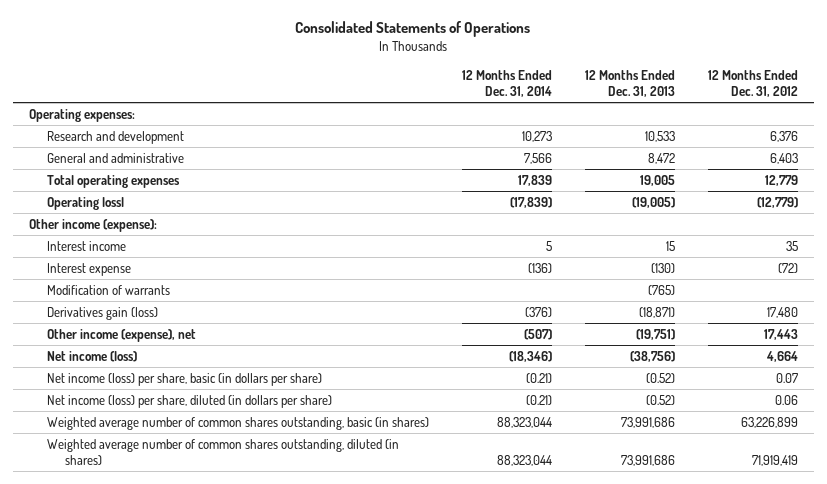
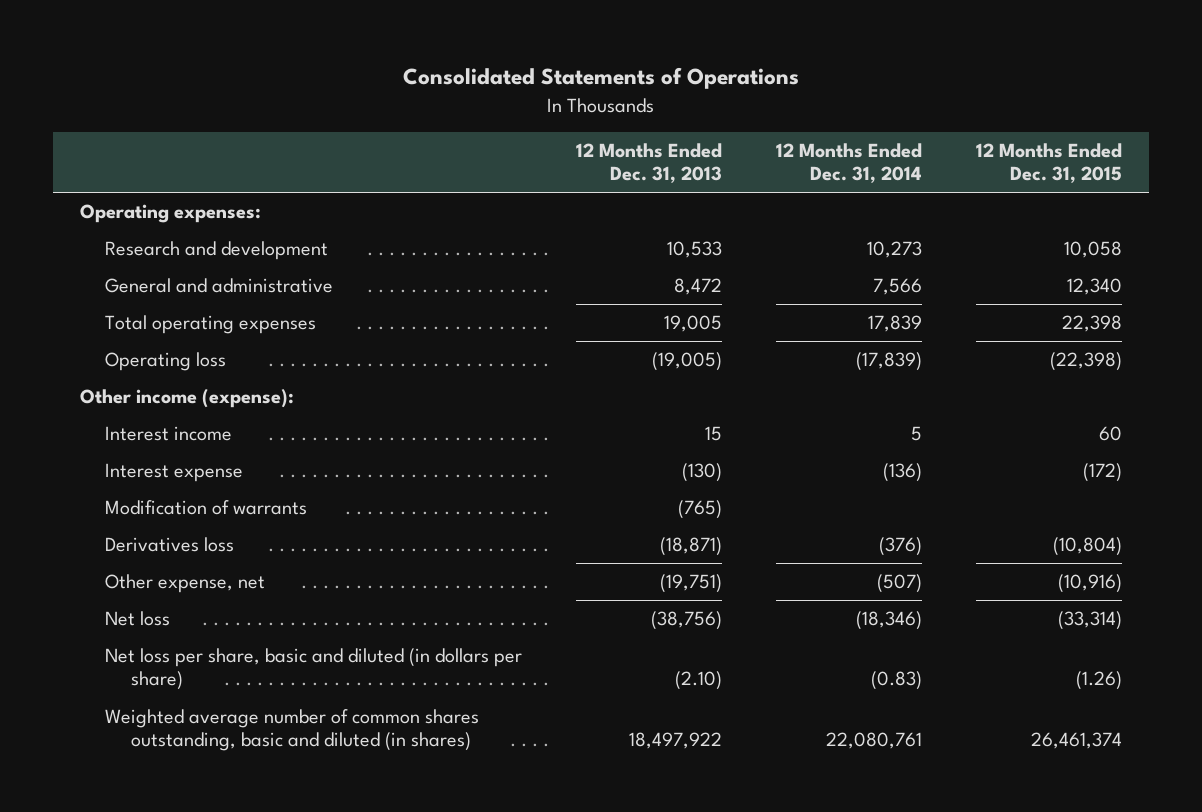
- | 12 Months Ended Dec. 31, 2014 | 12 Months Ended Dec. 31, 2013 | 12 Months Ended Dec. 31, 2012
+ | 12 Months Ended Dec. 31, 2013 | 12 Months Ended Dec. 31, 2014 | 12 Months Ended Dec. 31, 2015
- Operating lossl | (17,839) | (19,005) | (12,779)
+ Operating loss | (19,005) | (17,839) | (22,398)
- Derivatives gain (loss) | (376) | (18,871) | 17,480
- Other income (expense), net | (507) | (19,751) | 17,443
- Net income (loss) | (18,346) | (38,756) | 4,664
- Net income (loss) per share, basic (in dollars per share) | (0.21) | (0.52) | 0.07
- Net income (loss) per share, diluted (in dollars per share) | (0.21) | (0.52) | 0.06
- Weighted average number of common shares outstanding, basic (in shares) | 88,323,044 | 73,991,686 | 63,226,899
- Weighted average number of common shares outstanding, diluted (in shares) | 88,323,044 | 73,991,686 | 71,919,419
+ Derivatives loss | (18,871) | (376) | (10,804)
+ Other expense, net | (19,751) | (507) | (10,916)
+ Net loss | (38,756) | (18,346) | (33,314)
+ Net loss per share, basic and diluted (in dollars per share) | (2.10) | (0.83) | (1.26)
+ Weighted average number of common shares outstanding, basic and diluted (in shares) | 18,497,922 | 22,080,761 | 26,461,374

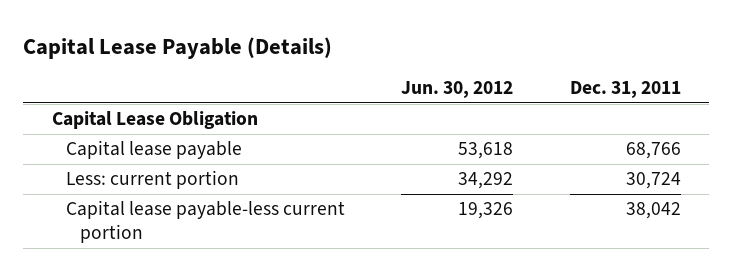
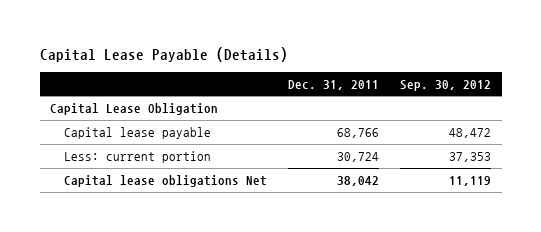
- | Jun. 30, 2012 | Dec. 31, 2011
+ | Dec. 31, 2011 | Sep. 30, 2012
- Capital lease payable-less current portion | 19,326 | 38,042
+ Capital lease obligations Net | 38,042 | 11,119

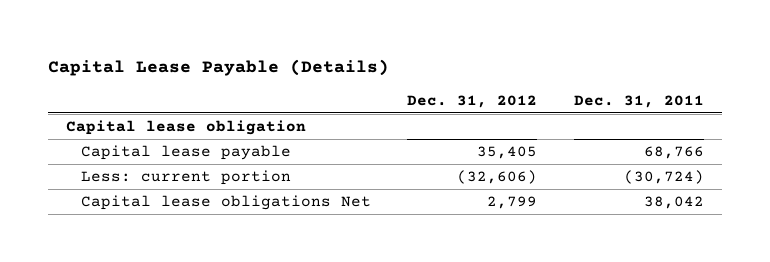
- | Dec. 31, 2011 | Sep. 30, 2012
+ | Dec. 31, 2012 | Dec. 31, 2011
- Capital Lease Obligation
+ Capital lease obligation
- Less: current portion | 30,724 | 37,353
+ Less: current portion | (32,606) | (30,724)

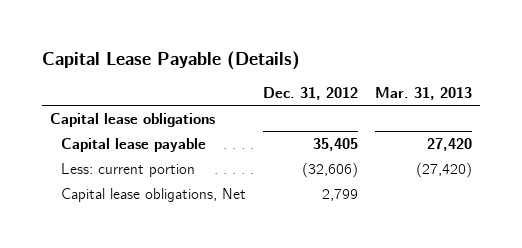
- | Dec. 31, 2012 | Dec. 31, 2011
+ | Dec. 31, 2012 | Mar. 31, 2013
- Capital lease obligation
+ Capital lease obligations
- Capital lease obligations Net | 2,799 | 38,042
+ Capital lease obligations, Net | 2,799 |

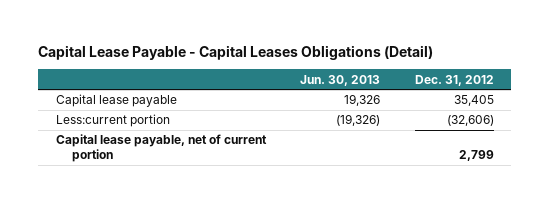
- Capital Lease Payable (Details)
+ Capital Lease Payable - Capital Leases Obligations (Detail)
- | Dec. 31, 2012 | Mar. 31, 2013
+ | Jun. 30, 2013 | Dec. 31, 2012
- Capital lease obligations
- Less: current portion | (32,606) | (27,420)
- Capital lease obligations, Net | 2,799 |
+ Less:current portion | (19,326) | (32,606)
+ Capital lease payable, net of current portion | | 2,799

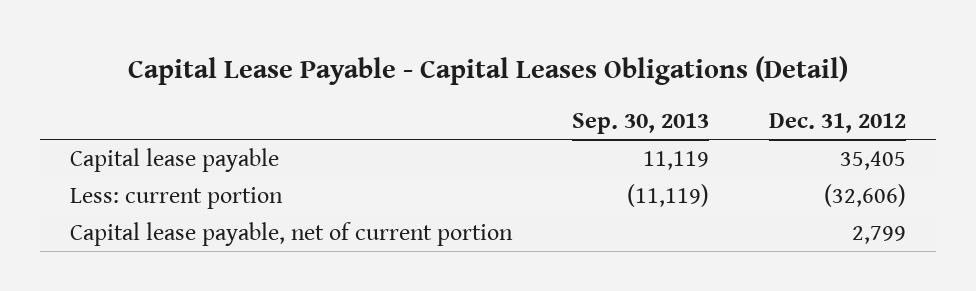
- | Jun. 30, 2013 | Dec. 31, 2012
+ | Sep. 30, 2013 | Dec. 31, 2012
- Less:current portion | (19,326) | (32,606)
+ Less: current portion | (11,119) | (32,606)

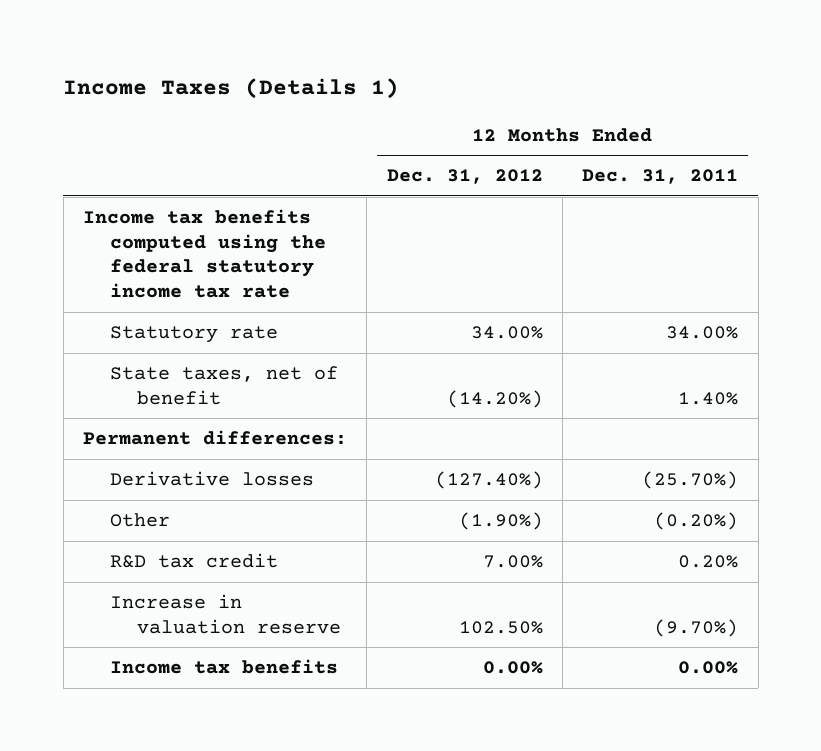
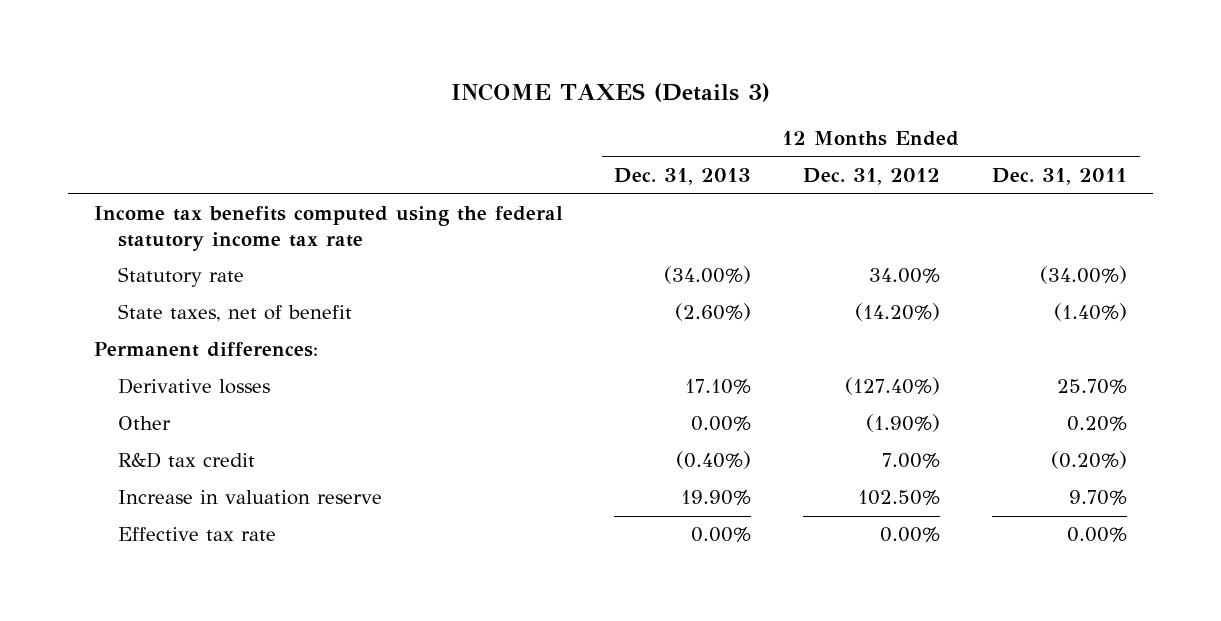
- Income Taxes (Details 1)
+ INCOME TAXES (Details 3)
- | 12 Months Ended Dec. 31, 2012 | 12 Months Ended Dec. 31, 2011
+ | 12 Months Ended Dec. 31, 2013 | 12 Months Ended Dec. 31, 2012 | 12 Months Ended Dec. 31, 2011
- Statutory rate | 34.00% | 34.00%
- State taxes, net of benefit | (14.20%) | 1.40%
+ Statutory rate | (34.00%) | 34.00% | (34.00%)
+ State taxes, net of benefit | (2.60%) | (14.20%) | (1.40%)
- Derivative losses | (127.40%) | (25.70%)
- Other | (1.90%) | (0.20%)
- R&D tax credit | 7.00% | 0.20%
- Increase in valuation reserve | 102.50% | (9.70%)
- Income tax benefits | 0.00% | 0.00%
+ Derivative losses | 17.10% | (127.40%) | 25.70%
+ Other | 0.00% | (1.90%) | 0.20%
+ R&D tax credit | (0.40%) | 7.00% | (0.20%)
+ Increase in valuation reserve | 19.90% | 102.50% | 9.70%
+ Effective tax rate | 0.00% | 0.00% | 0.00%

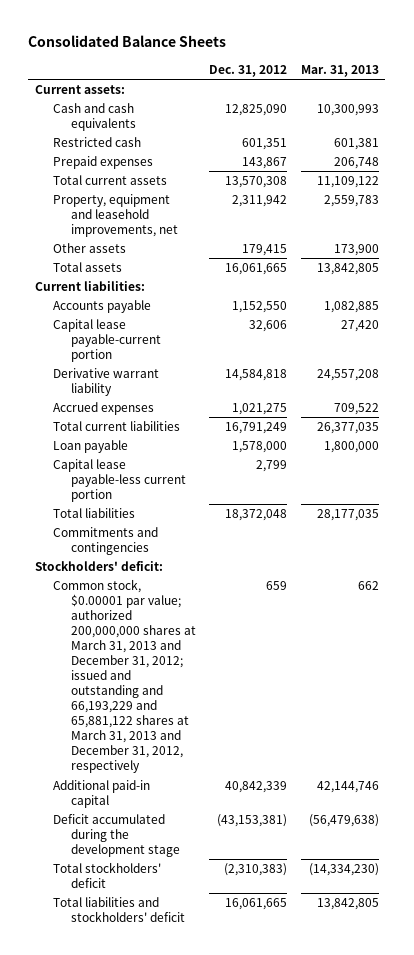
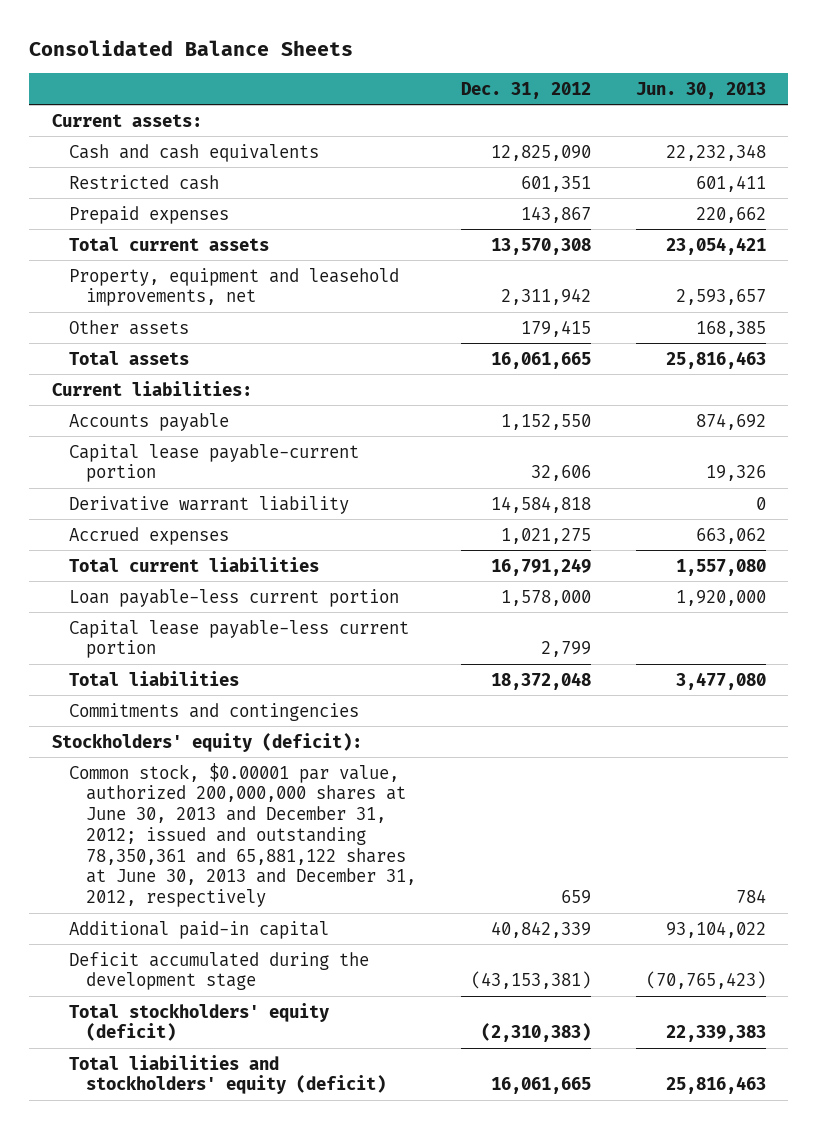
- | Dec. 31, 2012 | Mar. 31, 2013
+ | Dec. 31, 2012 | Jun. 30, 2013
- Loan payable | 1,578,000 | 1,800,000
+ Loan payable-less current portion | 1,578,000 | 1,920,000
- Stockholders' deficit:
- Common stock, $0.00001 par value; authorized 200,000,000 shares at March 31, 2013 and December 31, 2012; issued and outstanding and 66,193,229 and 65,881,122 shares at March 31, 2013 and December 31, 2012, respectively | 659 | 662
+ Stockholders' equity (deficit):
+ Common stock, $0.00001 par value, authorized 200,000,000 shares at June 30, 2013 and December 31, 2012; issued and outstanding 78,350,361 and 65,881,122 shares at June 30, 2013 and December 31, 2012, respectively | 659 | 784
- Total stockholders' deficit | (2,310,383) | (14,334,230)
- Total liabilities and stockholders' deficit | 16,061,665 | 13,842,805
+ Total stockholders' equity (deficit) | (2,310,383) | 22,339,383
+ Total liabilities and stockholders' equity (deficit) | 16,061,665 | 25,816,463

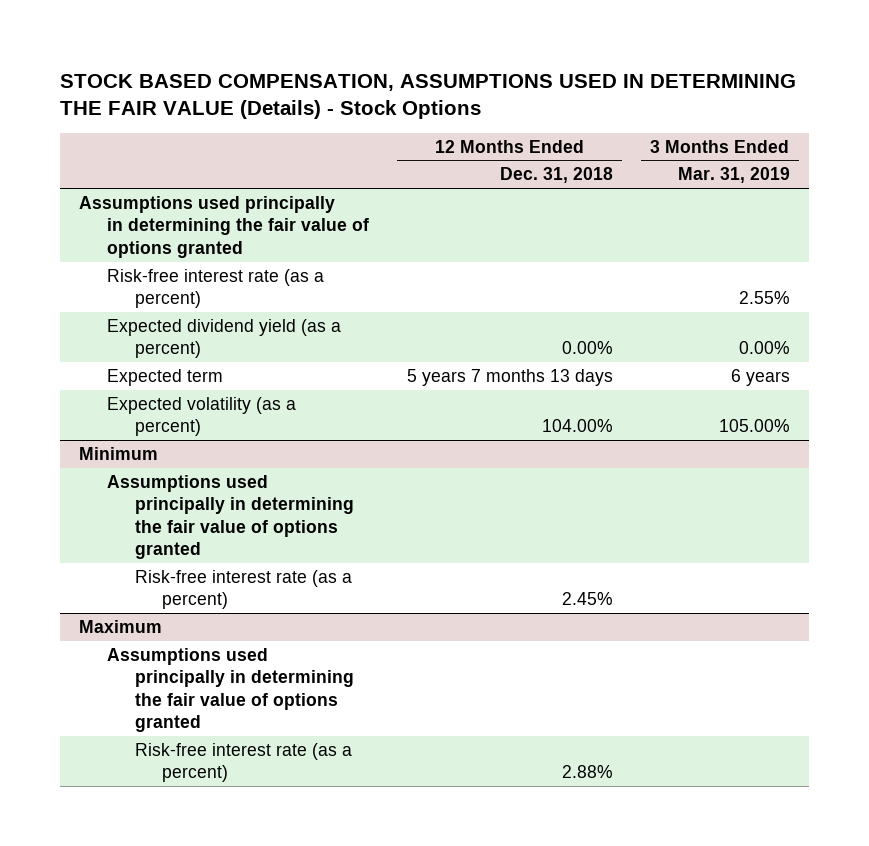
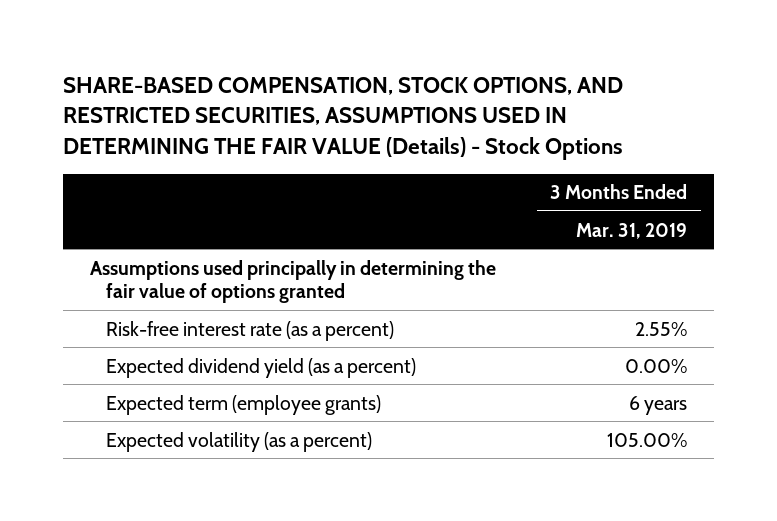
- STOCK BASED COMPENSATION, ASSUMPTIONS USED IN DETERMINING THE FAIR VALUE (Details) - Stock Options
+ SHARE-BASED COMPENSATION, STOCK OPTIONS, AND RESTRICTED SECURITIES, ASSUMPTIONS USED IN DETERMINING THE FAIR VALUE (Details) - Stock Options
- | 12 Months Ended Dec. 31, 2018 | 3 Months Ended Mar. 31, 2019
+ | 3 Months Ended Mar. 31, 2019
- Expected term | 5 years 7 months 13 days | 6 years
+ Expected term (employee grants) | 6 years
- Minimum
- Assumptions used principally in determining the fair value of options granted
- Risk-free interest rate (as a percent) | 2.45% |
- Maximum
- Assumptions used principally in determining the fair value of options granted
- Risk-free interest rate (as a percent) | 2.88% |

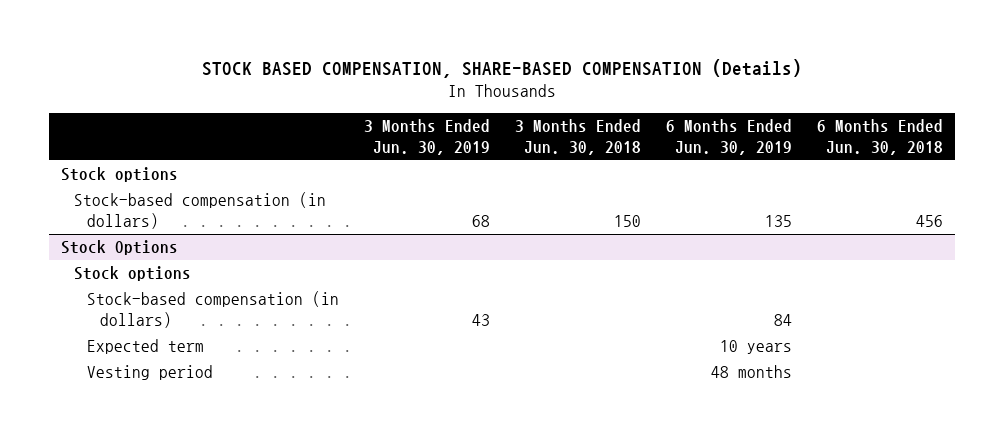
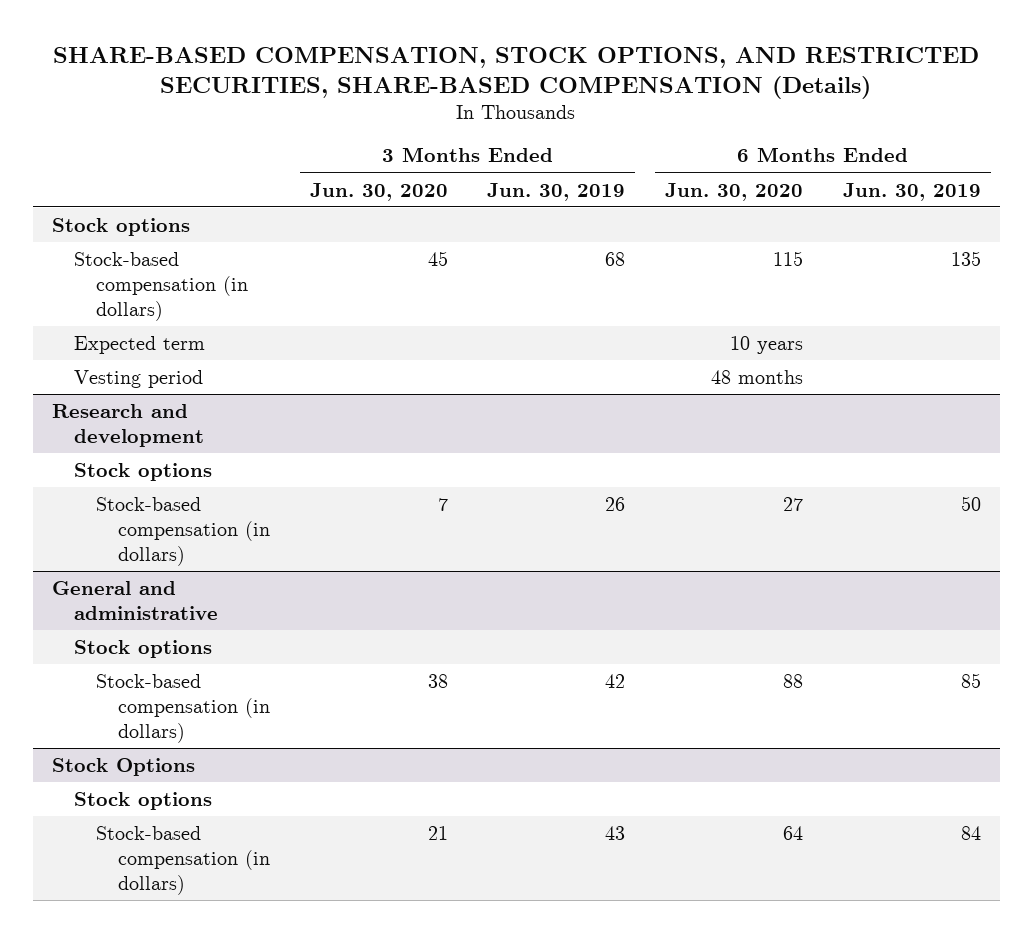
- STOCK BASED COMPENSATION, SHARE-BASED COMPENSATION (Details)
+ SHARE-BASED COMPENSATION, STOCK OPTIONS, AND RESTRICTED SECURITIES, SHARE-BASED COMPENSATION (Details)
- | 3 Months Ended Jun. 30, 2019 | 3 Months Ended Jun. 30, 2018 | 6 Months Ended Jun. 30, 2019 | 6 Months Ended Jun. 30, 2018
+ | 3 Months Ended Jun. 30, 2020 | 3 Months Ended Jun. 30, 2019 | 6 Months Ended Jun. 30, 2020 | 6 Months Ended Jun. 30, 2019
+ Expected term | | | 10 years |
+ Vesting period | | | 48 months |
+ Research and development
+ Stock options
+ Stock-based compensation (in dollars) | 7 | 26 | 27 | 50
+ General and administrative
+ Stock options
+ Stock-based compensation (in dollars) | 38 | 42 | 88 | 85
@ Stock Options
- Expected term | | | 10 years |
- Vesting period | | | 48 months |

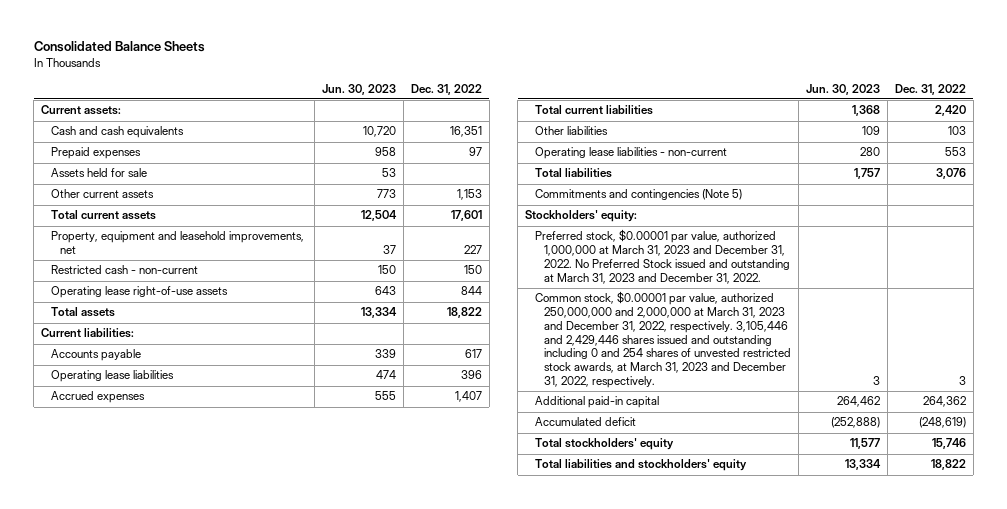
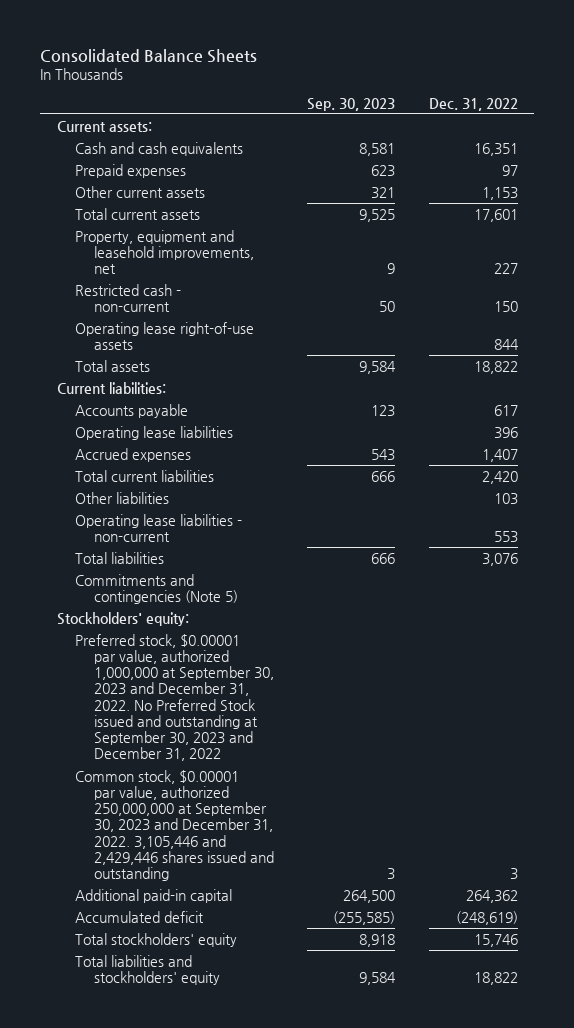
- | Jun. 30, 2023 | Dec. 31, 2022
+ | Sep. 30, 2023 | Dec. 31, 2022
- Assets held for sale | 53 |
- Preferred stock, $0.00001 par value, authorized 1,000,000 at March 31, 2023 and December 31, 2022. No Preferred Stock issued and outstanding at March 31, 2023 and December 31, 2022.
- Common stock, $0.00001 par value, authorized 250,000,000 and 2,000,000 at March 31, 2023 and December 31, 2022, respectively. 3,105,446 and 2,429,446 shares issued and outstanding including 0 and 254 shares of unvested restricted stock awards, at March 31, 2023 and December 31, 2022, respectively. | 3 | 3
+ Preferred stock, $0.00001 par value, authorized 1,000,000 at September 30, 2023 and December 31, 2022. No Preferred Stock issued and outstanding at September 30, 2023 and December 31, 2022
+ Common stock, $0.00001 par value, authorized 250,000,000 at September 30, 2023 and December 31, 2022. 3,105,446 and 2,429,446 shares issued and outstanding | 3 | 3

